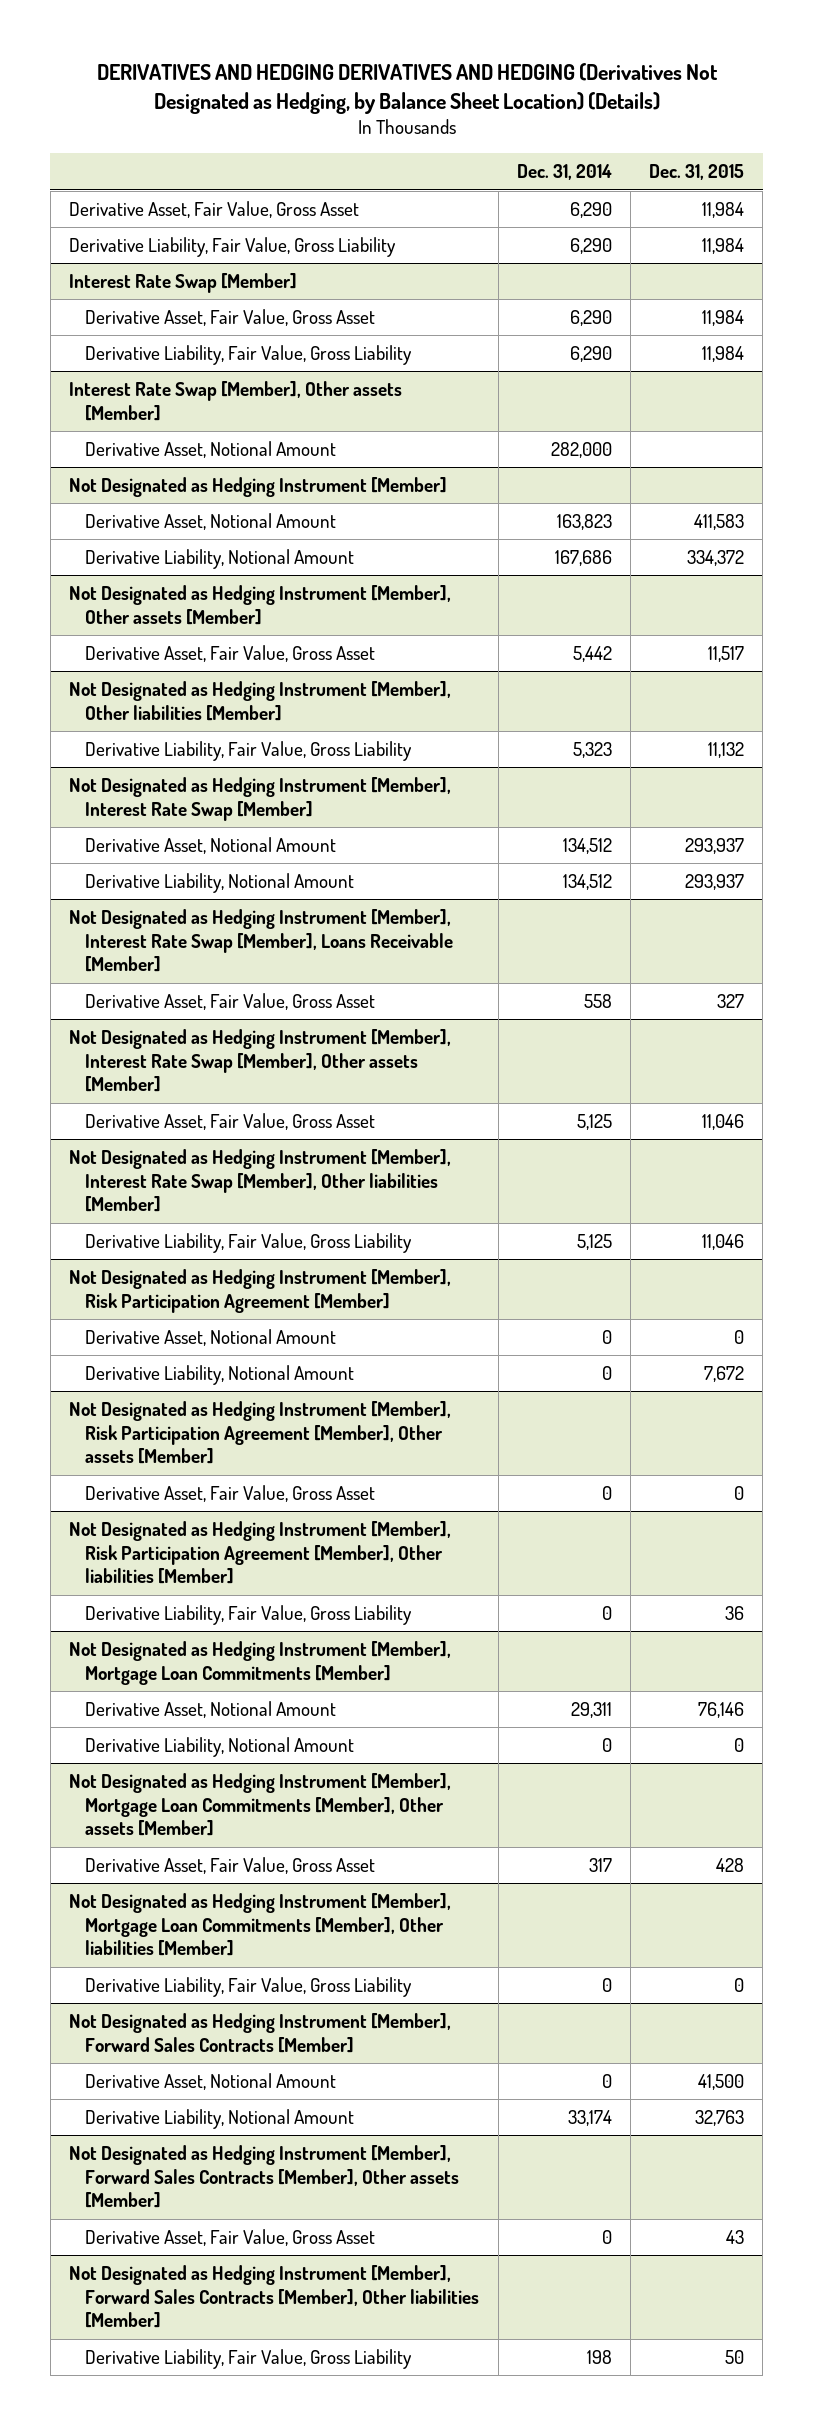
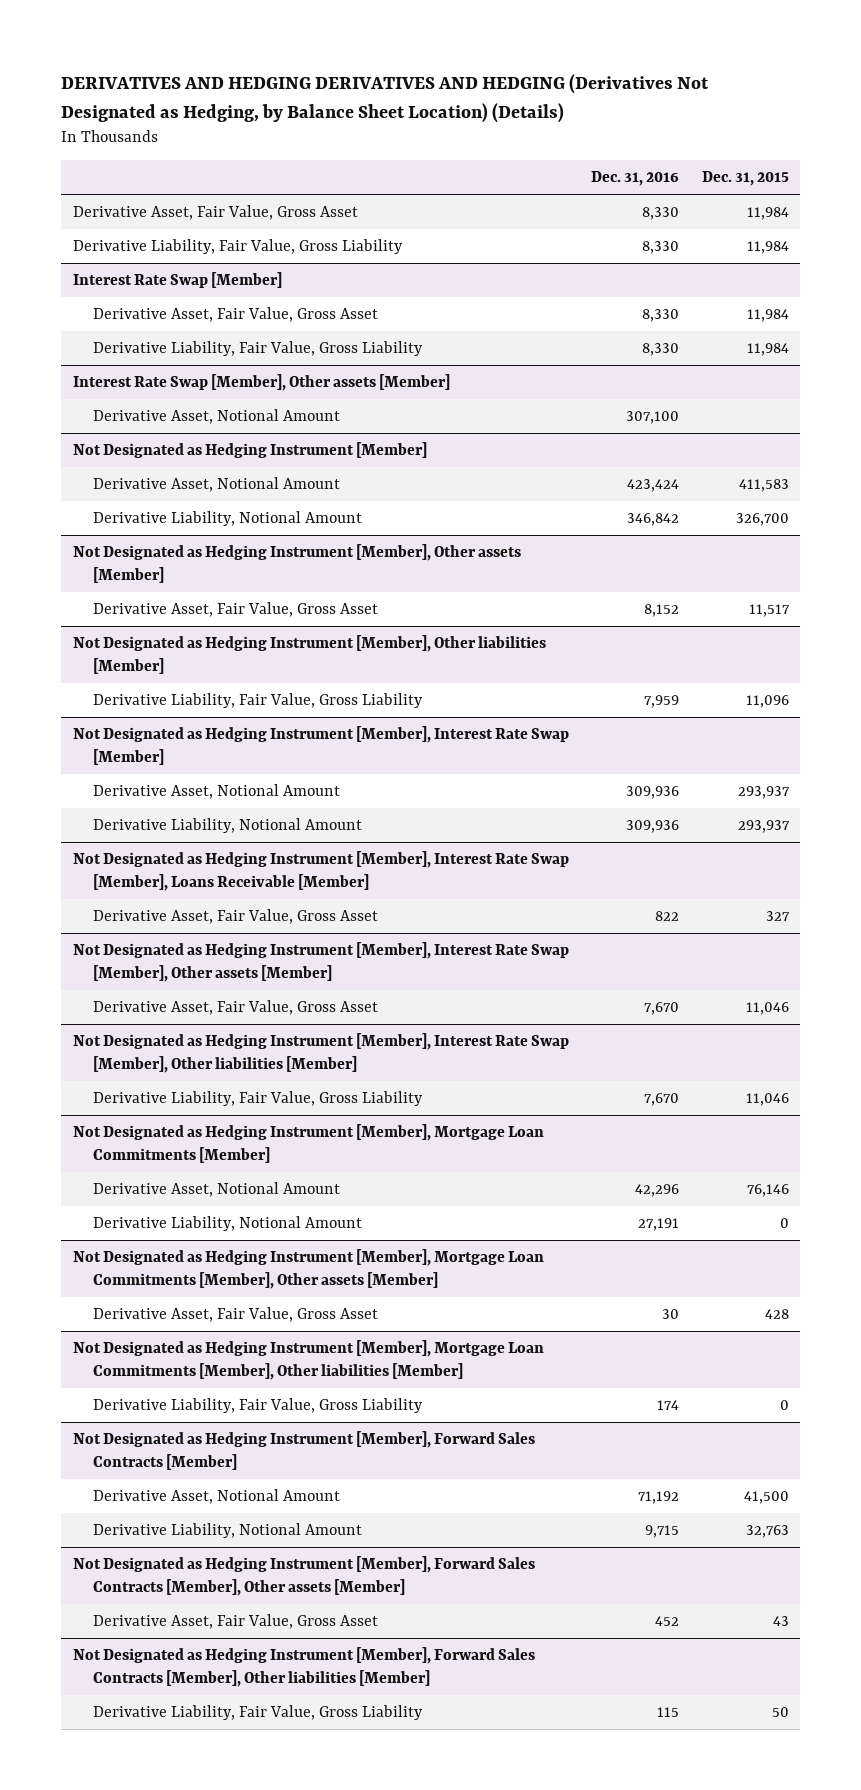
- | Dec. 31, 2014 | Dec. 31, 2015
+ | Dec. 31, 2016 | Dec. 31, 2015
@ Not Designated as Hedging Instrument [Member]
- Derivative Liability, Notional Amount | 167,686 | 334,372
+ Derivative Liability, Notional Amount | 346,842 | 326,700
@ Not Designated as Hedging Instrument [Member], Other liabilities [Member]
- Derivative Liability, Fair Value, Gross Liability | 5,323 | 11,132
+ Derivative Liability, Fair Value, Gross Liability | 7,959 | 11,096
- Not Designated as Hedging Instrument [Member], Risk Participation Agreement [Member]
- Derivative Asset, Notional Amount | 0 | 0
- Derivative Liability, Notional Amount | 0 | 7,672
- Not Designated as Hedging Instrument [Member], Risk Participation Agreement [Member], Other assets [Member]
- Derivative Asset, Fair Value, Gross Asset | 0 | 0
- Not Designated as Hedging Instrument [Member], Risk Participation Agreement [Member], Other liabilities [Member]
- Derivative Liability, Fair Value, Gross Liability | 0 | 36

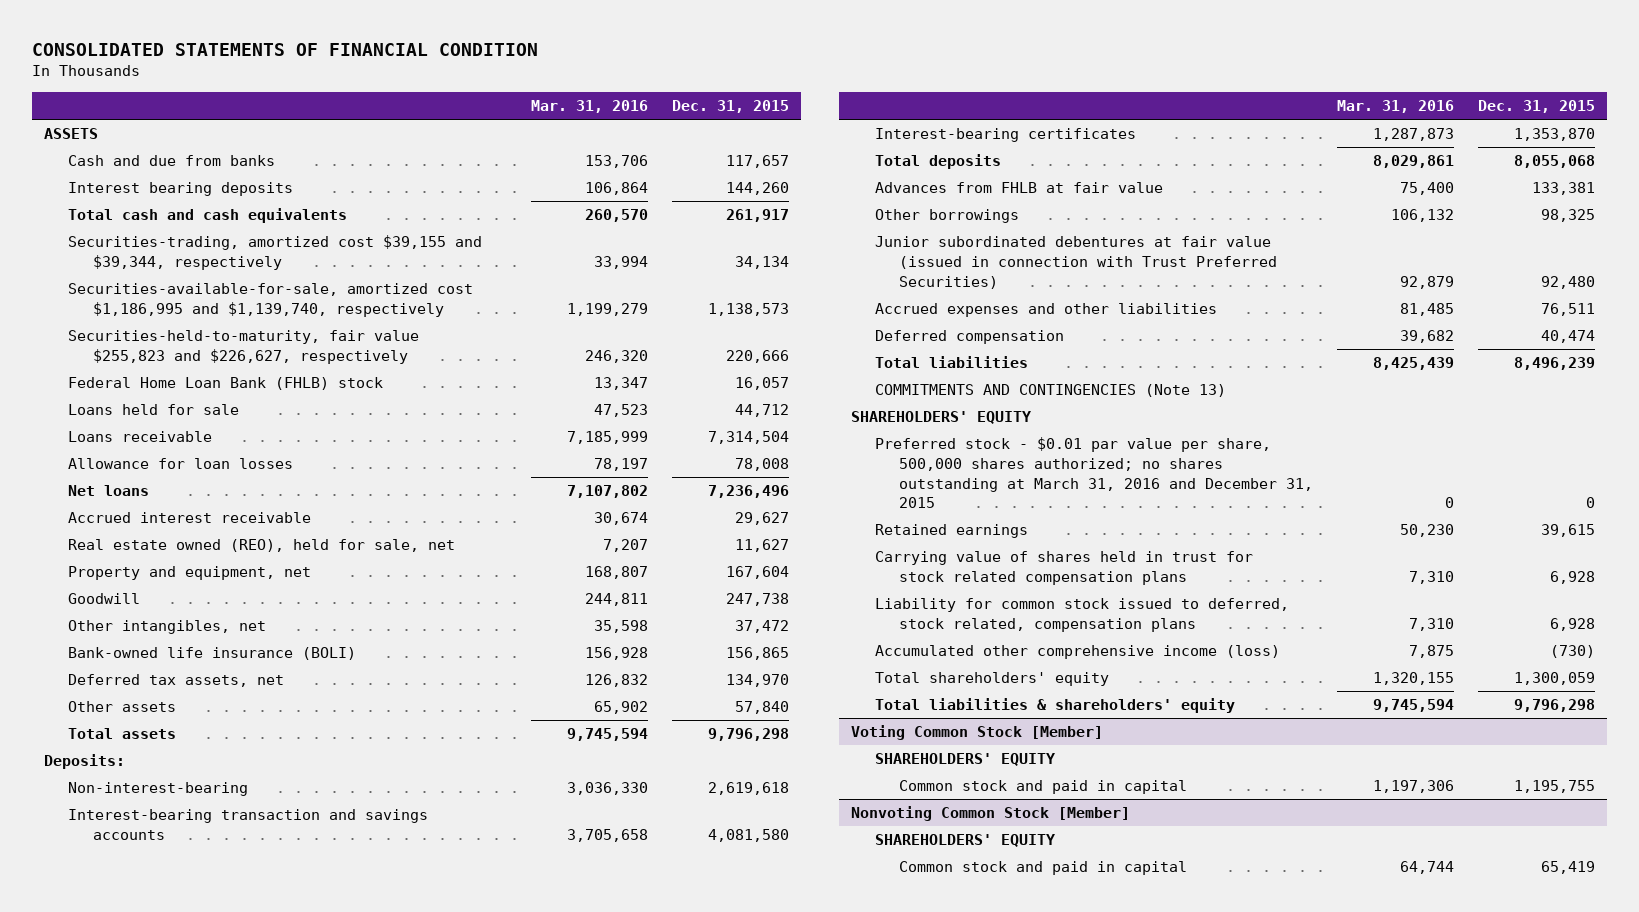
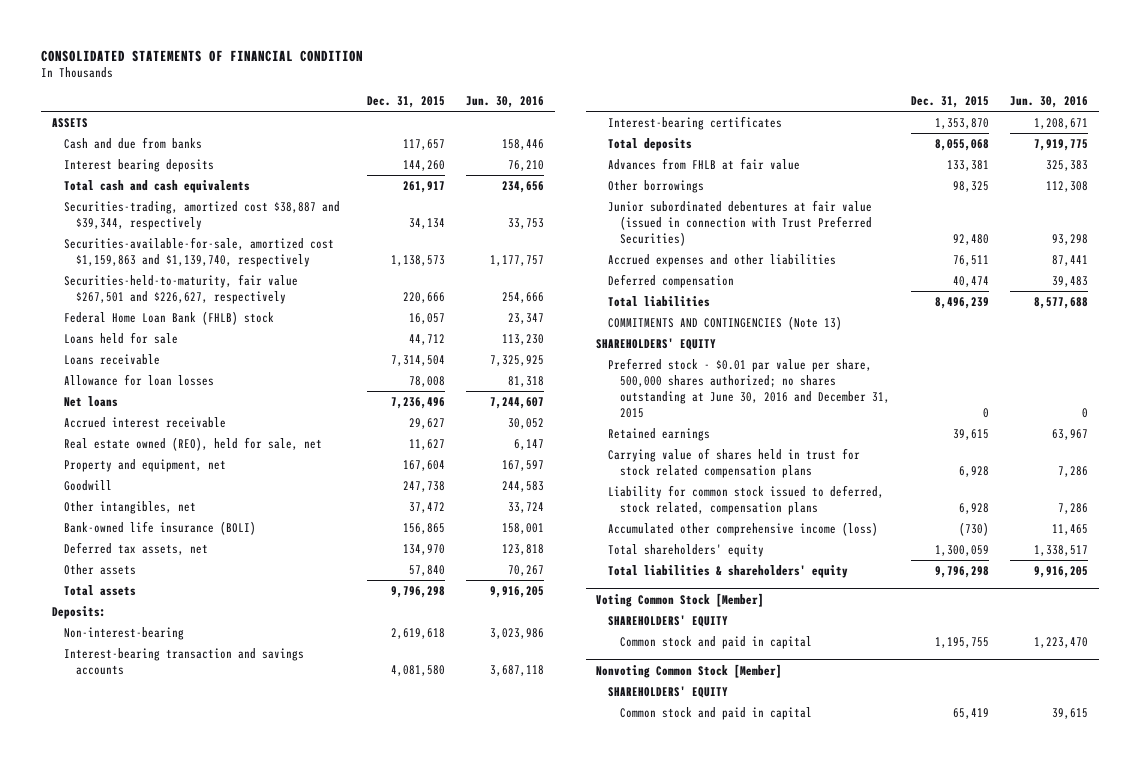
- | Mar. 31, 2016 | Dec. 31, 2015
+ | Dec. 31, 2015 | Jun. 30, 2016
- Securities-trading, amortized cost $39,155 and $39,344, respectively | 33,994 | 34,134
- Securities-available-for-sale, amortized cost $1,186,995 and $1,139,740, respectively | 1,199,279 | 1,138,573
- Securities-held-to-maturity, fair value $255,823 and $226,627, respectively | 246,320 | 220,666
+ Securities-trading, amortized cost $38,887 and $39,344, respectively | 34,134 | 33,753
+ Securities-available-for-sale, amortized cost $1,159,863 and $1,139,740, respectively | 1,138,573 | 1,177,757
+ Securities-held-to-maturity, fair value $267,501 and $226,627, respectively | 220,666 | 254,666
- Preferred stock - $0.01 par value per share, 500,000 shares authorized; no shares outstanding at March 31, 2016 and December 31, 2015 | 0 | 0
+ Preferred stock - $0.01 par value per share, 500,000 shares authorized; no shares outstanding at June 30, 2016 and December 31, 2015 | 0 | 0

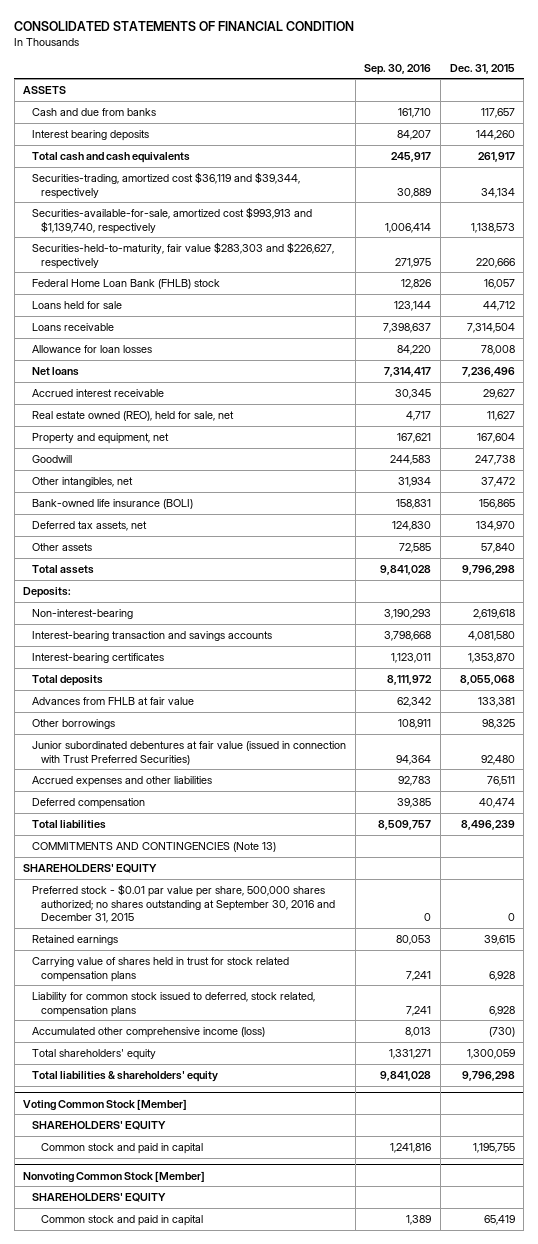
- | Dec. 31, 2015 | Jun. 30, 2016
+ | Sep. 30, 2016 | Dec. 31, 2015
- Securities-trading, amortized cost $38,887 and $39,344, respectively | 34,134 | 33,753
- Securities-available-for-sale, amortized cost $1,159,863 and $1,139,740, respectively | 1,138,573 | 1,177,757
- Securities-held-to-maturity, fair value $267,501 and $226,627, respectively | 220,666 | 254,666
+ Securities-trading, amortized cost $36,119 and $39,344, respectively | 30,889 | 34,134
+ Securities-available-for-sale, amortized cost $993,913 and $1,139,740, respectively | 1,006,414 | 1,138,573
+ Securities-held-to-maturity, fair value $283,303 and $226,627, respectively | 271,975 | 220,666
- Preferred stock - $0.01 par value per share, 500,000 shares authorized; no shares outstanding at June 30, 2016 and December 31, 2015 | 0 | 0
+ Preferred stock - $0.01 par value per share, 500,000 shares authorized; no shares outstanding at September 30, 2016 and December 31, 2015 | 0 | 0

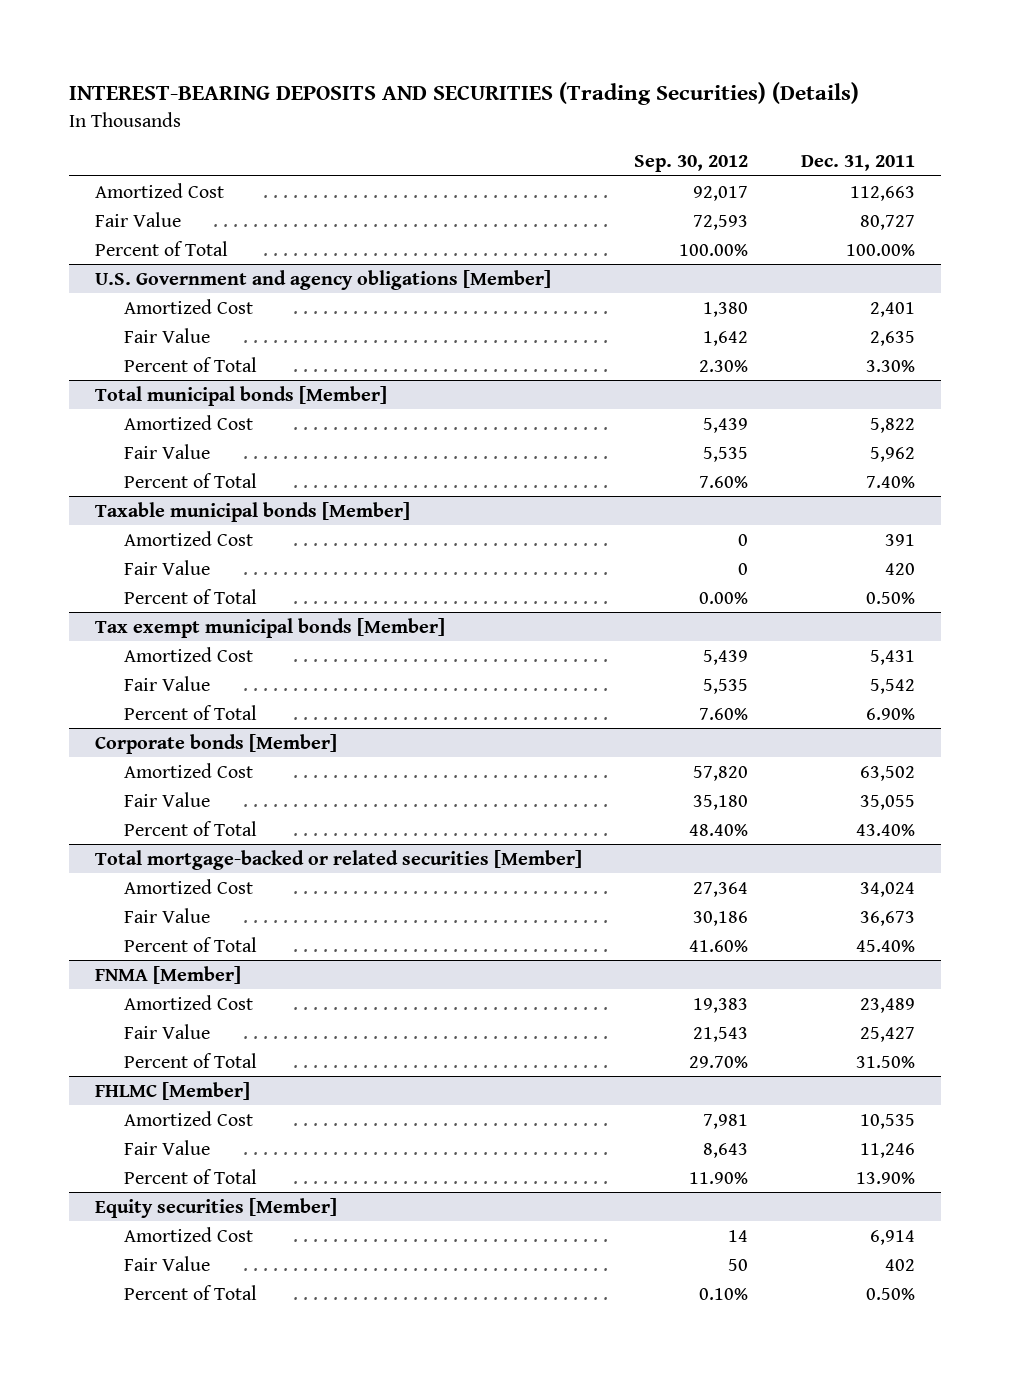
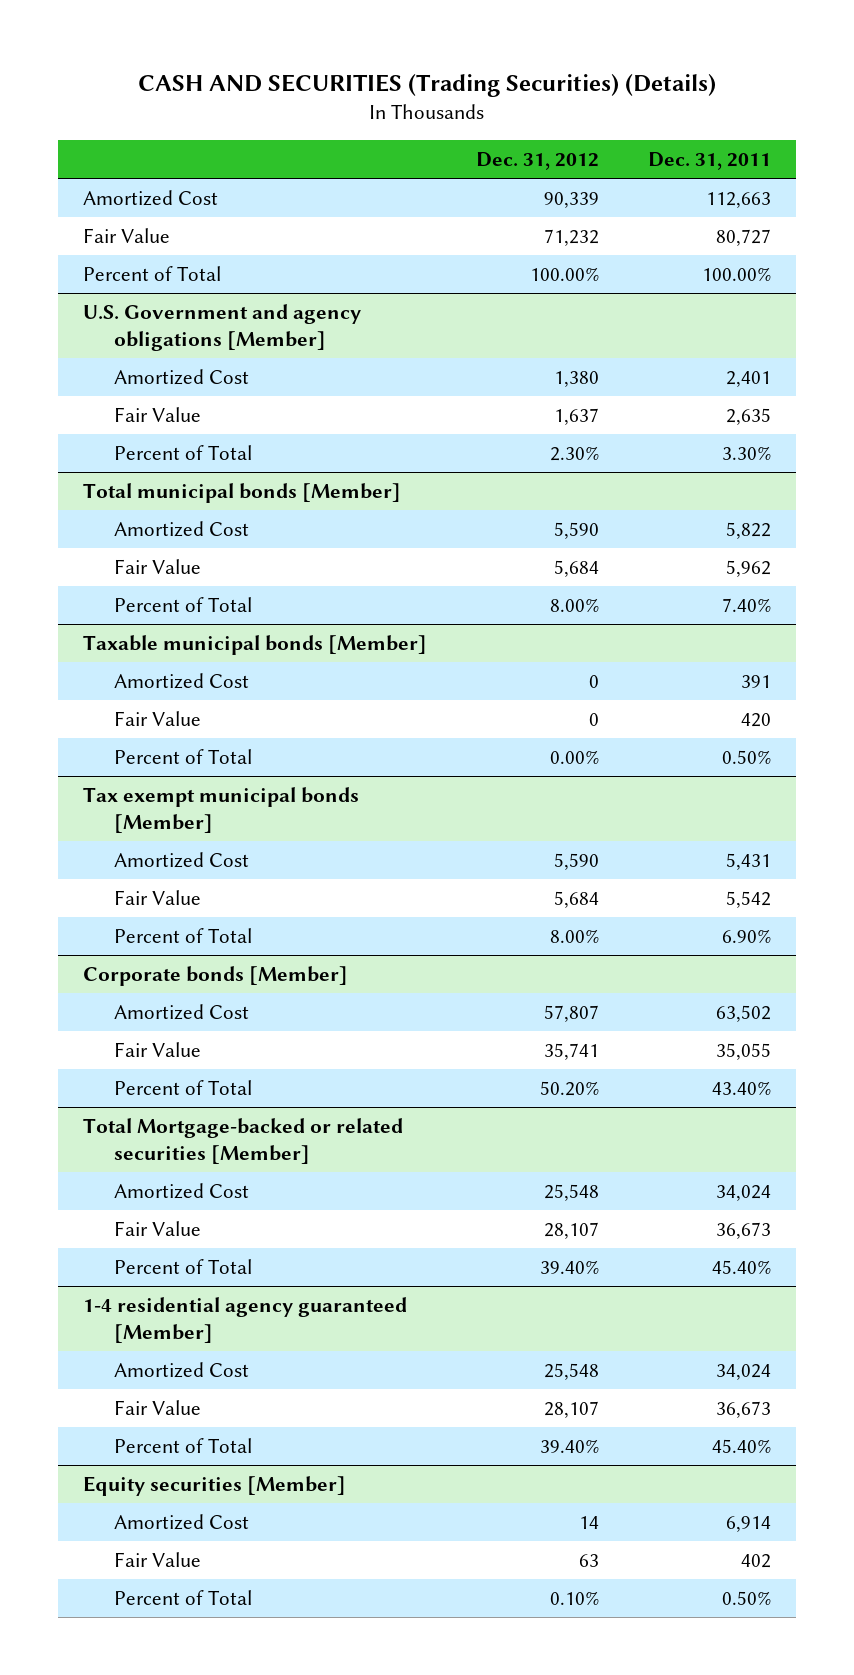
- INTEREST-BEARING DEPOSITS AND SECURITIES (Trading Securities) (Details)
+ CASH AND SECURITIES (Trading Securities) (Details)
- | Sep. 30, 2012 | Dec. 31, 2011
+ | Dec. 31, 2012 | Dec. 31, 2011
- Total mortgage-backed or related securities [Member]
+ Total Mortgage-backed or related securities [Member]
- FNMA [Member]
- Amortized Cost | 19,383 | 23,489
- Fair Value | 21,543 | 25,427
- Percent of Total | 29.70% | 31.50%
- FHLMC [Member]
- Amortized Cost | 7,981 | 10,535
- Fair Value | 8,643 | 11,246
- Percent of Total | 11.90% | 13.90%
+ 1-4 residential agency guaranteed [Member]
+ Amortized Cost | 25,548 | 34,024
+ Fair Value | 28,107 | 36,673
+ Percent of Total | 39.40% | 45.40%

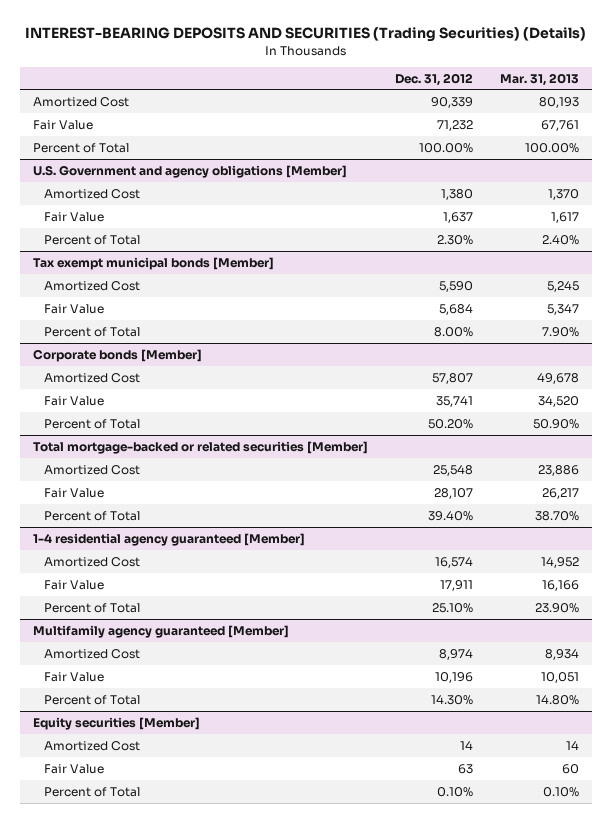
- CASH AND SECURITIES (Trading Securities) (Details)
+ INTEREST-BEARING DEPOSITS AND SECURITIES (Trading Securities) (Details)
- | Dec. 31, 2012 | Dec. 31, 2011
+ | Dec. 31, 2012 | Mar. 31, 2013
- Total municipal bonds [Member]
- Amortized Cost | 5,590 | 5,822
- Fair Value | 5,684 | 5,962
- Percent of Total | 8.00% | 7.40%
- Taxable municipal bonds [Member]
- Amortized Cost | 0 | 391
- Fair Value | 0 | 420
- Percent of Total | 0.00% | 0.50%
- Total Mortgage-backed or related securities [Member]
+ Total mortgage-backed or related securities [Member]
@ 1-4 residential agency guaranteed [Member]
- Amortized Cost | 25,548 | 34,024
- Fair Value | 28,107 | 36,673
- Percent of Total | 39.40% | 45.40%
+ Amortized Cost | 16,574 | 14,952
+ Fair Value | 17,911 | 16,166
+ Percent of Total | 25.10% | 23.90%
+ Multifamily agency guaranteed [Member]
+ Amortized Cost | 8,974 | 8,934
+ Fair Value | 10,196 | 10,051
+ Percent of Total | 14.30% | 14.80%

